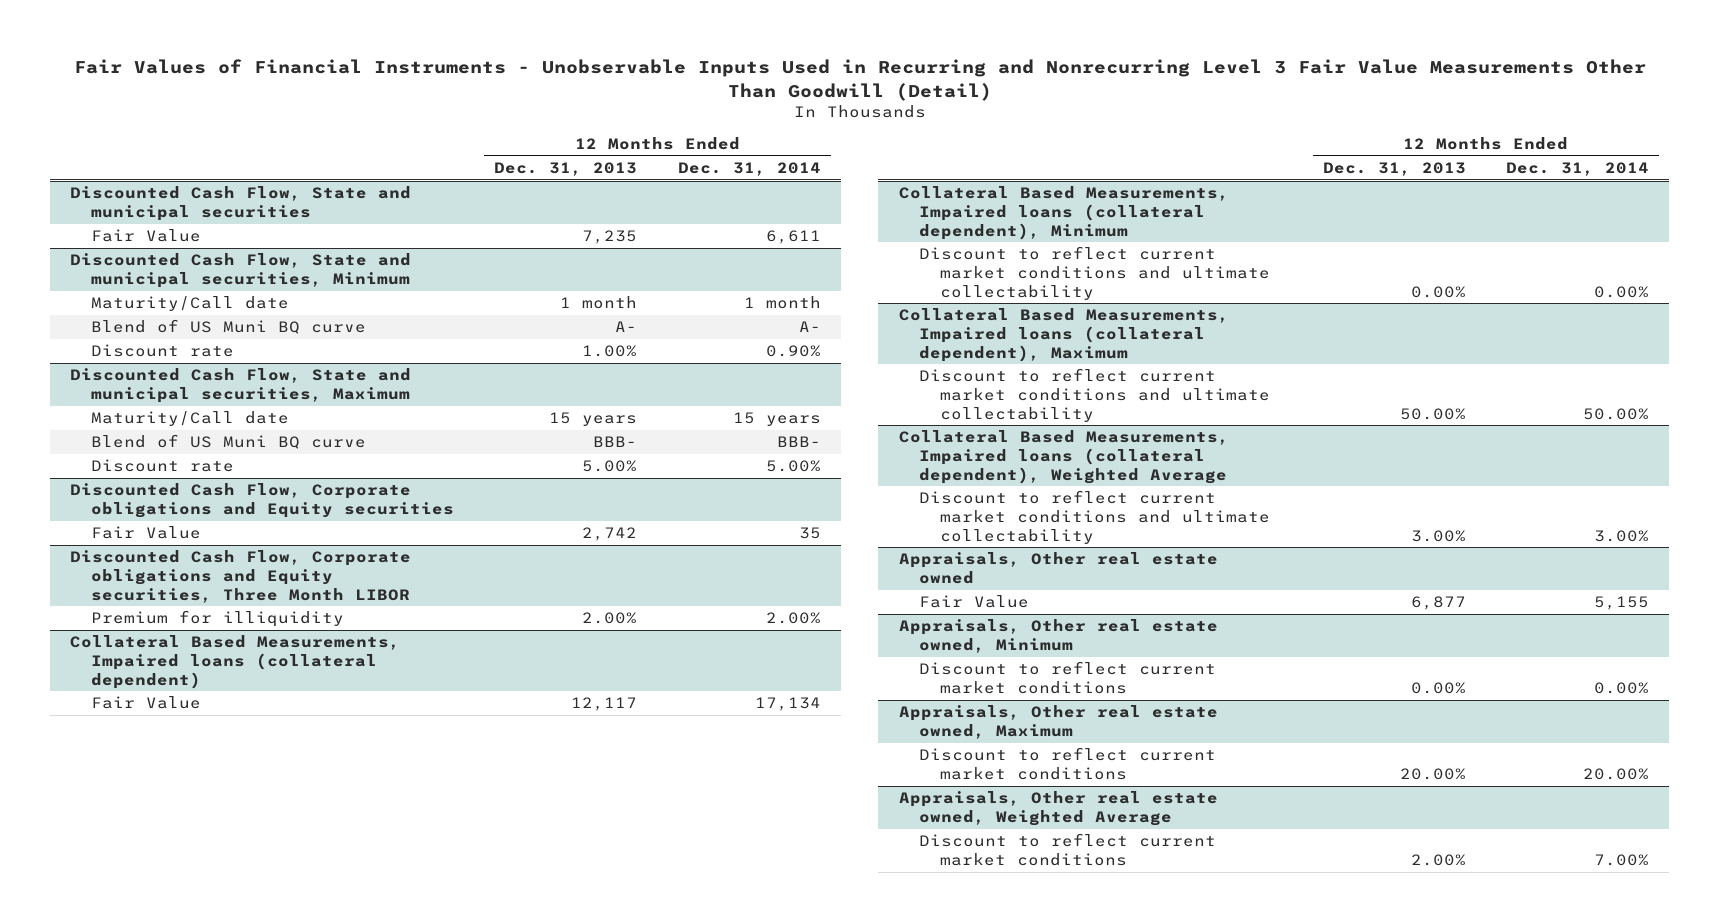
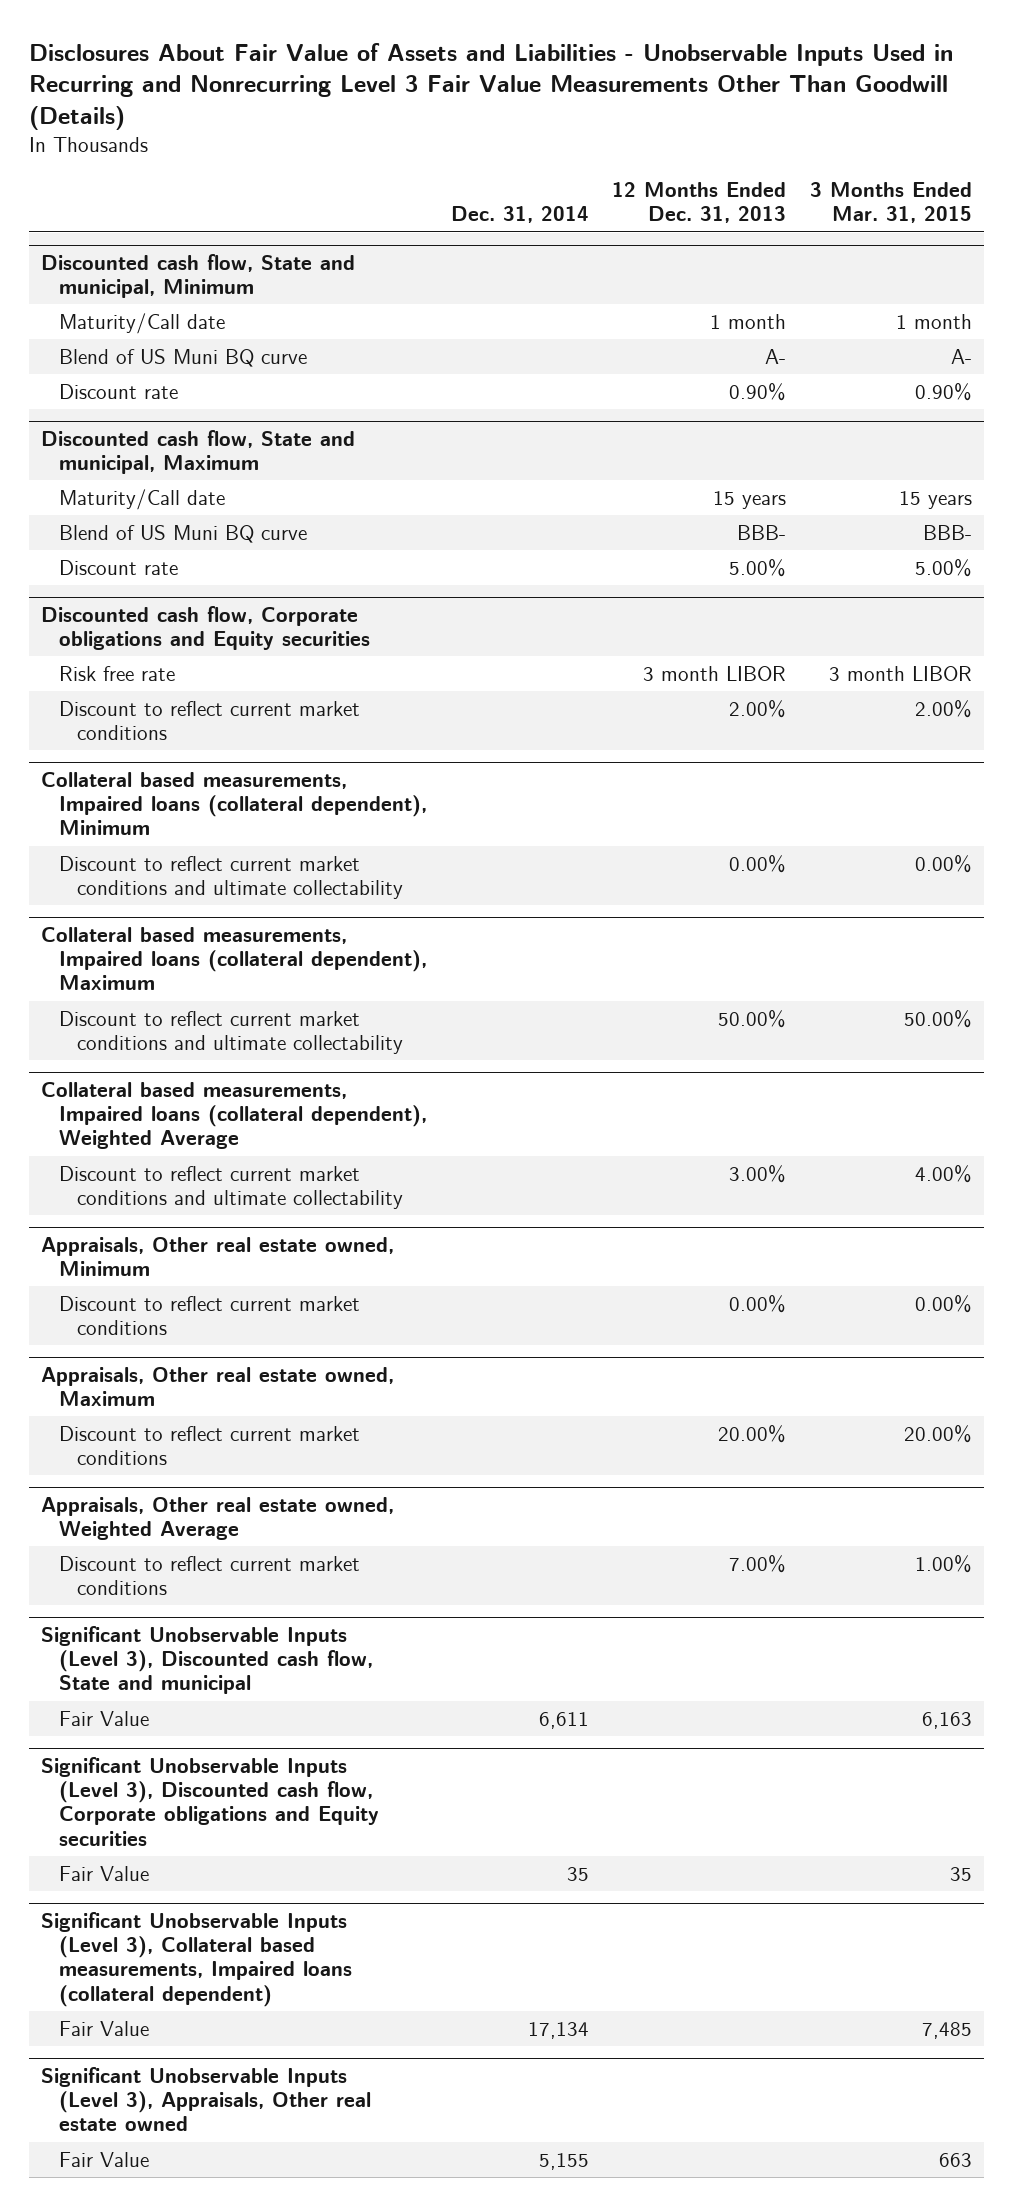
- Fair Values of Financial Instruments - Unobservable Inputs Used in Recurring and Nonrecurring Level 3 Fair Value Measurements Other Than Goodwill (Detail)
+ Disclosures About Fair Value of Assets and Liabilities - Unobservable Inputs Used in Recurring and Nonrecurring Level 3 Fair Value Measurements Other Than Goodwill (Details)
- | 12 Months Ended Dec. 31, 2013 | 12 Months Ended Dec. 31, 2014
+ | Dec. 31, 2014 | 12 Months Ended Dec. 31, 2013 | 3 Months Ended Mar. 31, 2015
- Discounted Cash Flow, State and municipal securities
- Fair Value | 7,235 | 6,611
- Discounted Cash Flow, State and municipal securities, Minimum
+ Discounted cash flow, State and municipal, Minimum
- Discount rate | 1.00% | 0.90%
- Discounted Cash Flow, State and municipal securities, Maximum
+ Discount rate | | 0.90% | 0.90%
+ Discounted cash flow, State and municipal, Maximum
- Discounted Cash Flow, Corporate obligations and Equity securities
- Fair Value | 2,742 | 35
- Discounted Cash Flow, Corporate obligations and Equity securities, Three Month LIBOR
- Premium for illiquidity | 2.00% | 2.00%
- Collateral Based Measurements, Impaired loans (collateral dependent)
- Fair Value | 12,117 | 17,134
- Collateral Based Measurements, Impaired loans (collateral dependent), Minimum
+ Discounted cash flow, Corporate obligations and Equity securities
+ Risk free rate | | 3 month LIBOR | 3 month LIBOR
+ Discount to reflect current market conditions | | 2.00% | 2.00%
+ Collateral based measurements, Impaired loans (collateral dependent), Minimum
- Collateral Based Measurements, Impaired loans (collateral dependent), Maximum
+ Collateral based measurements, Impaired loans (collateral dependent), Maximum
- Collateral Based Measurements, Impaired loans (collateral dependent), Weighted Average
+ Collateral based measurements, Impaired loans (collateral dependent), Weighted Average
- Appraisals, Other real estate owned
- Fair Value | 6,877 | 5,155
@ Appraisals, Other real estate owned, Weighted Average
- Discount to reflect current market conditions | 2.00% | 7.00%
+ Discount to reflect current market conditions | | 7.00% | 1.00%
+ Significant Unobservable Inputs (Level 3), Discounted cash flow, State and municipal
+ Fair Value | 6,611 | | 6,163
+ Significant Unobservable Inputs (Level 3), Discounted cash flow, Corporate obligations and Equity securities
+ Fair Value | 35 | | 35
+ Significant Unobservable Inputs (Level 3), Collateral based measurements, Impaired loans (collateral dependent)
+ Fair Value | 17,134 | | 7,485
+ Significant Unobservable Inputs (Level 3), Appraisals, Other real estate owned
+ Fair Value | 5,155 | | 663

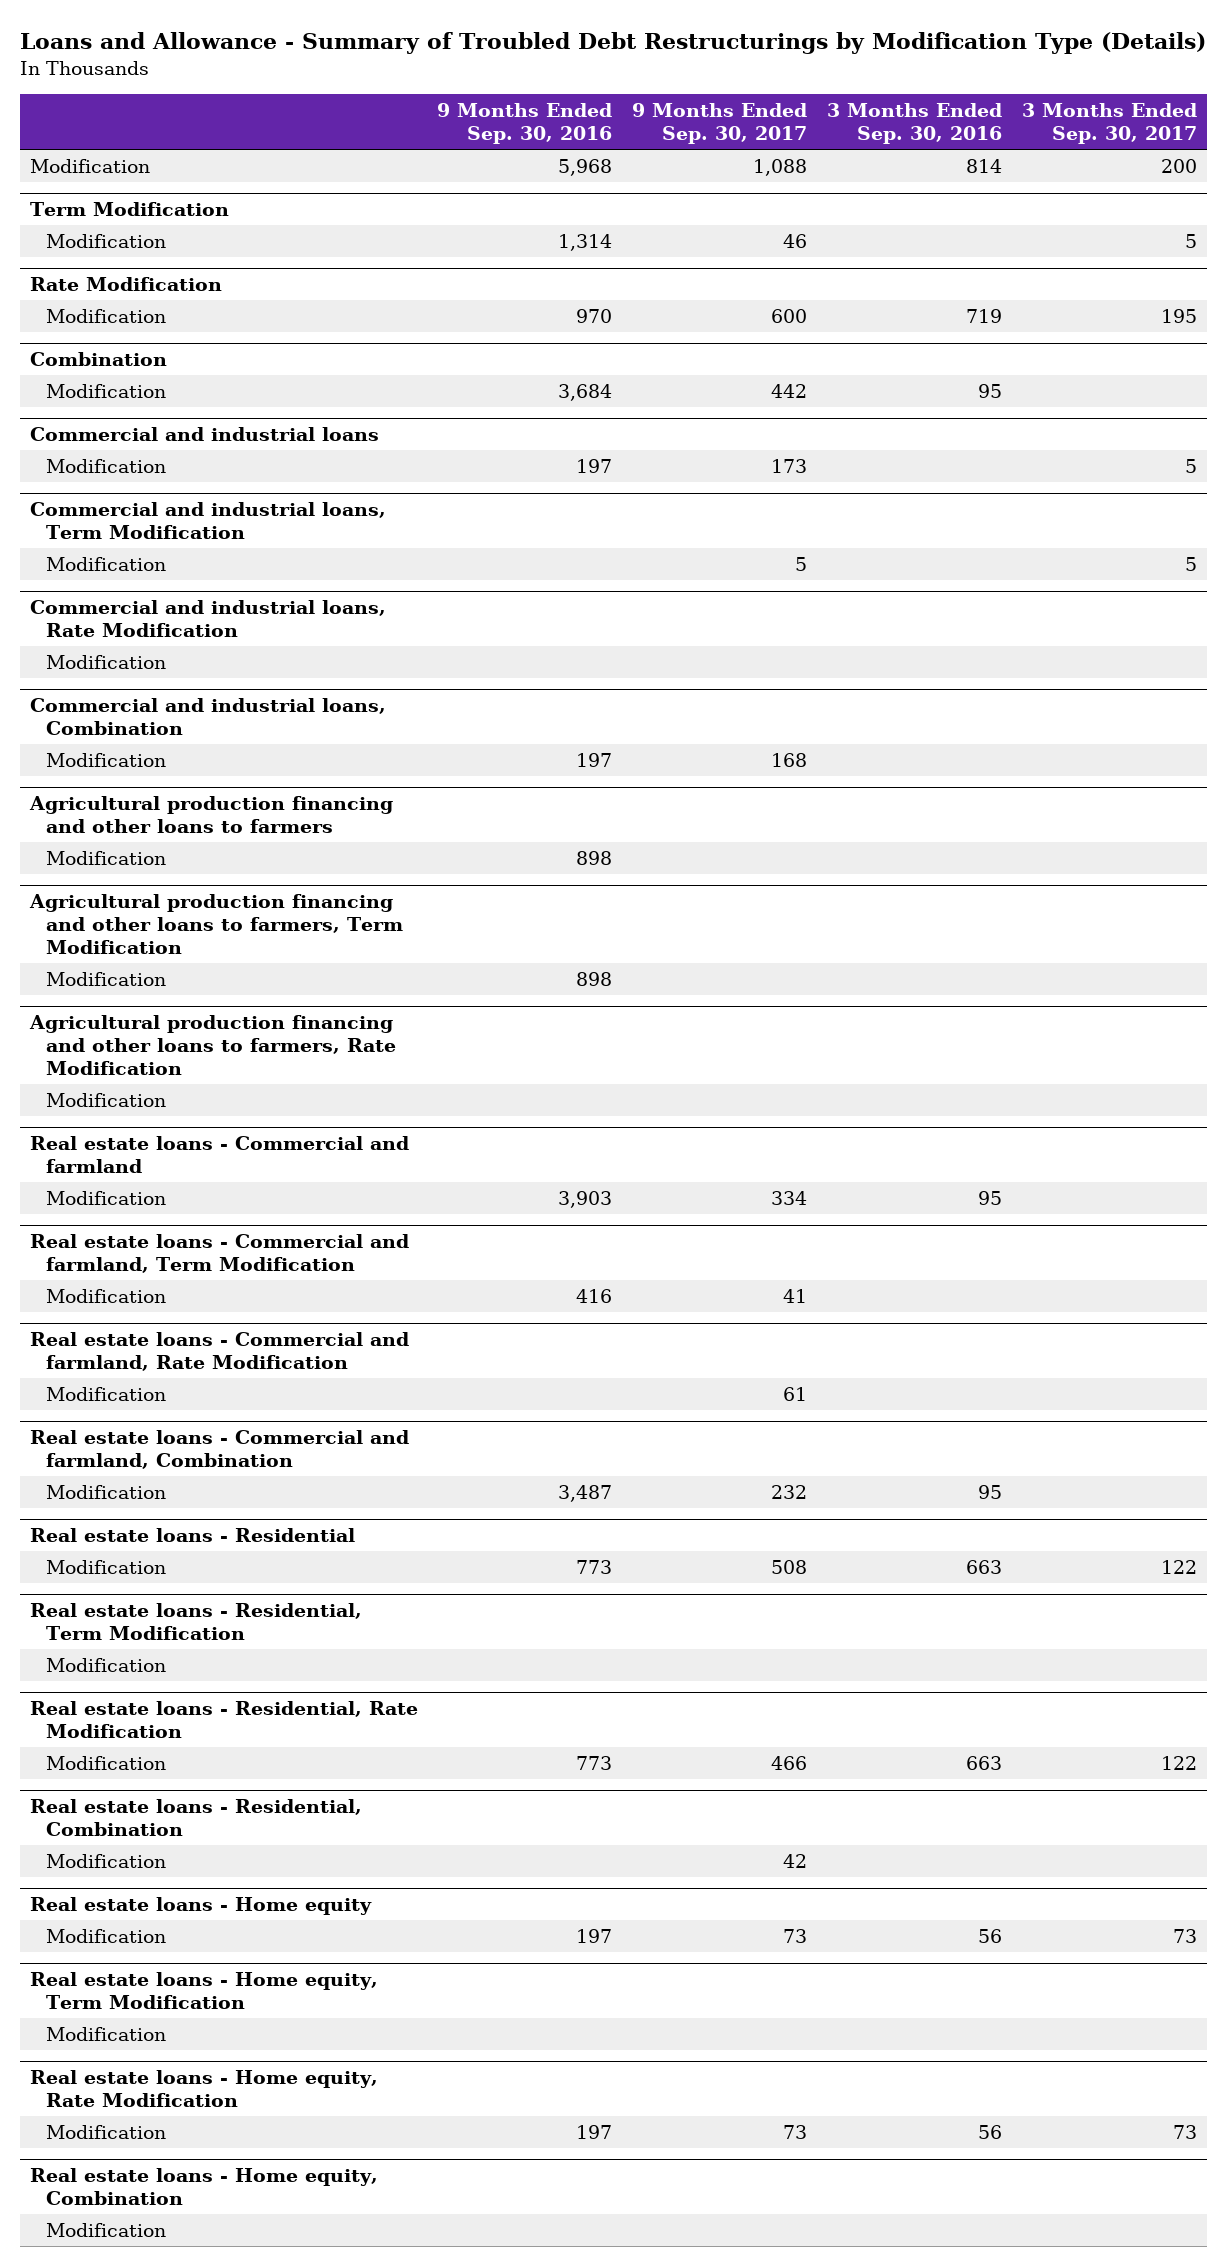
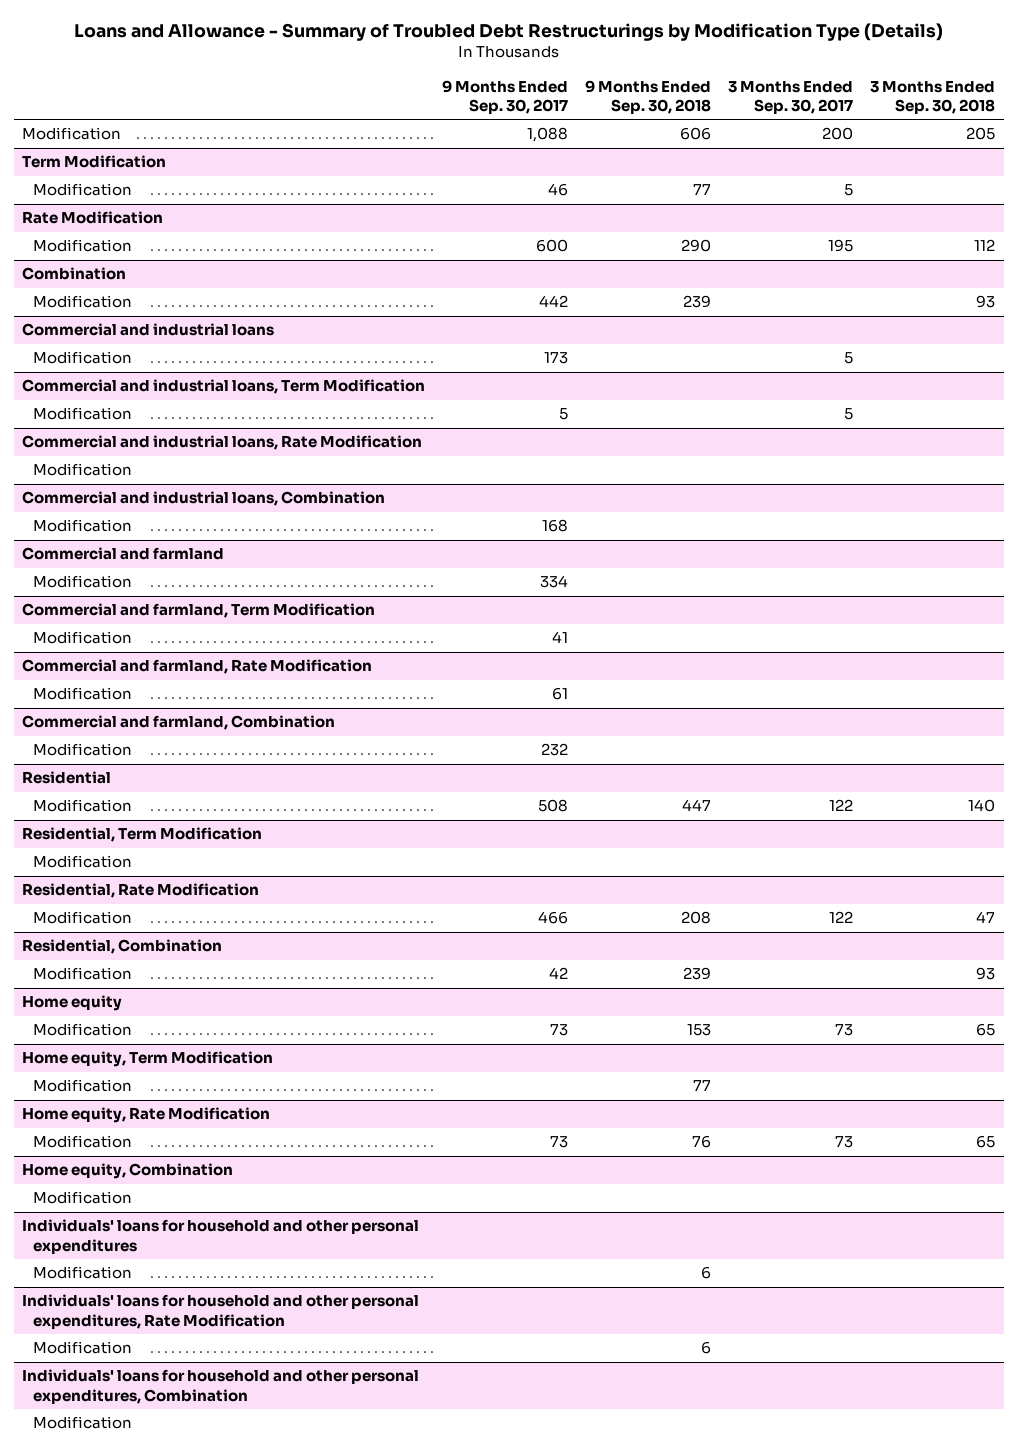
- | 9 Months Ended Sep. 30, 2016 | 9 Months Ended Sep. 30, 2017 | 3 Months Ended Sep. 30, 2016 | 3 Months Ended Sep. 30, 2017
+ | 9 Months Ended Sep. 30, 2017 | 9 Months Ended Sep. 30, 2018 | 3 Months Ended Sep. 30, 2017 | 3 Months Ended Sep. 30, 2018
- Agricultural production financing and other loans to farmers
- Modification | 898 | | |
- Agricultural production financing and other loans to farmers, Term Modification
- Modification | 898 | | |
- Agricultural production financing and other loans to farmers, Rate Modification
- Modification
- Real estate loans - Commercial and farmland
+ Commercial and farmland
- Real estate loans - Commercial and farmland, Term Modification
+ Commercial and farmland, Term Modification
- Real estate loans - Commercial and farmland, Rate Modification
+ Commercial and farmland, Rate Modification
- Real estate loans - Commercial and farmland, Combination
+ Commercial and farmland, Combination
- Real estate loans - Residential
+ Residential
- Real estate loans - Residential, Term Modification
+ Residential, Term Modification
- Real estate loans - Residential, Rate Modification
+ Residential, Rate Modification
- Real estate loans - Residential, Combination
+ Residential, Combination
- Real estate loans - Home equity
+ Home equity
- Real estate loans - Home equity, Term Modification
+ Home equity, Term Modification
- Real estate loans - Home equity, Rate Modification
+ Home equity, Rate Modification
- Real estate loans - Home equity, Combination
+ Home equity, Combination
+ Individuals' loans for household and other personal expenditures
+ Modification | | 6 | |
+ Individuals' loans for household and other personal expenditures, Rate Modification
+ Modification | | 6 | |
+ Individuals' loans for household and other personal expenditures, Combination
+ Modification

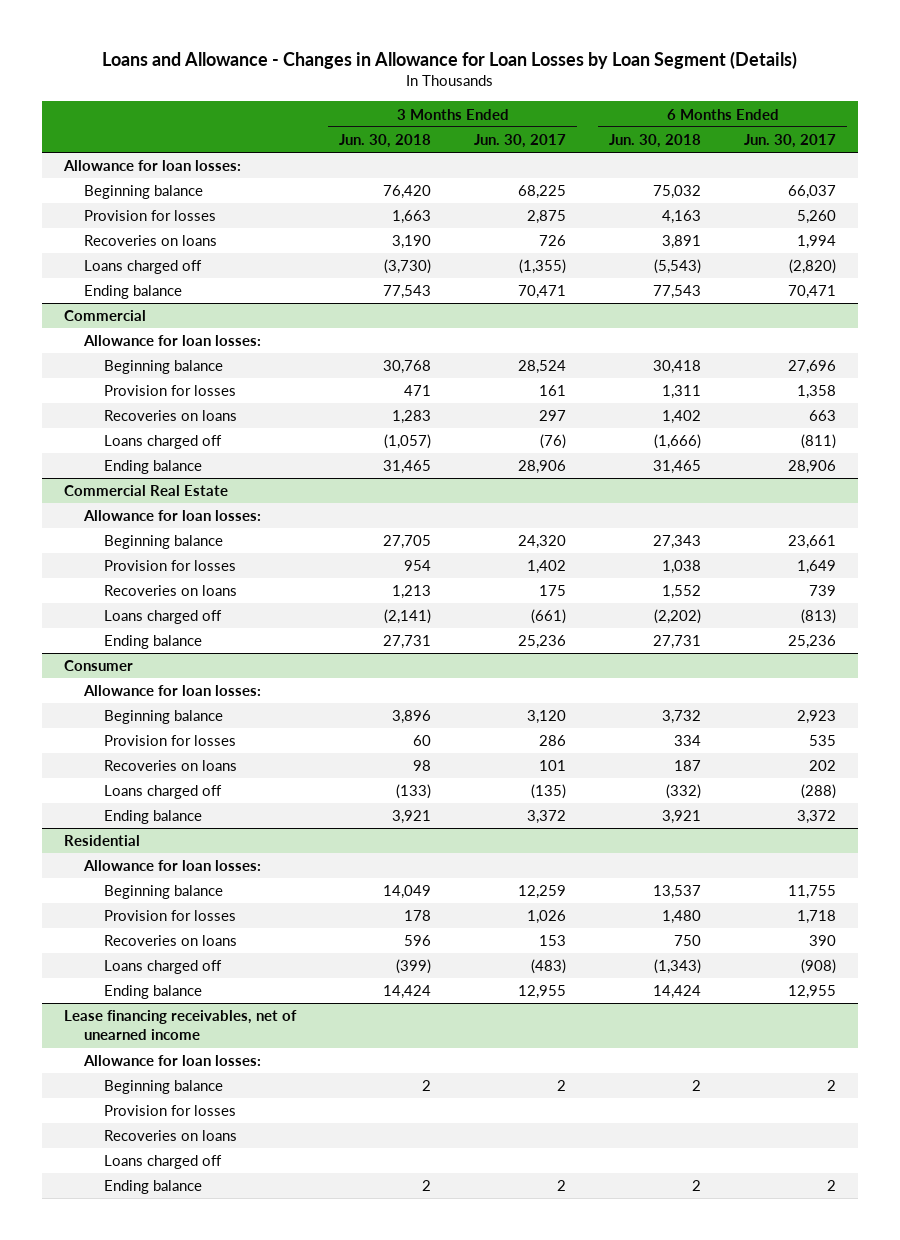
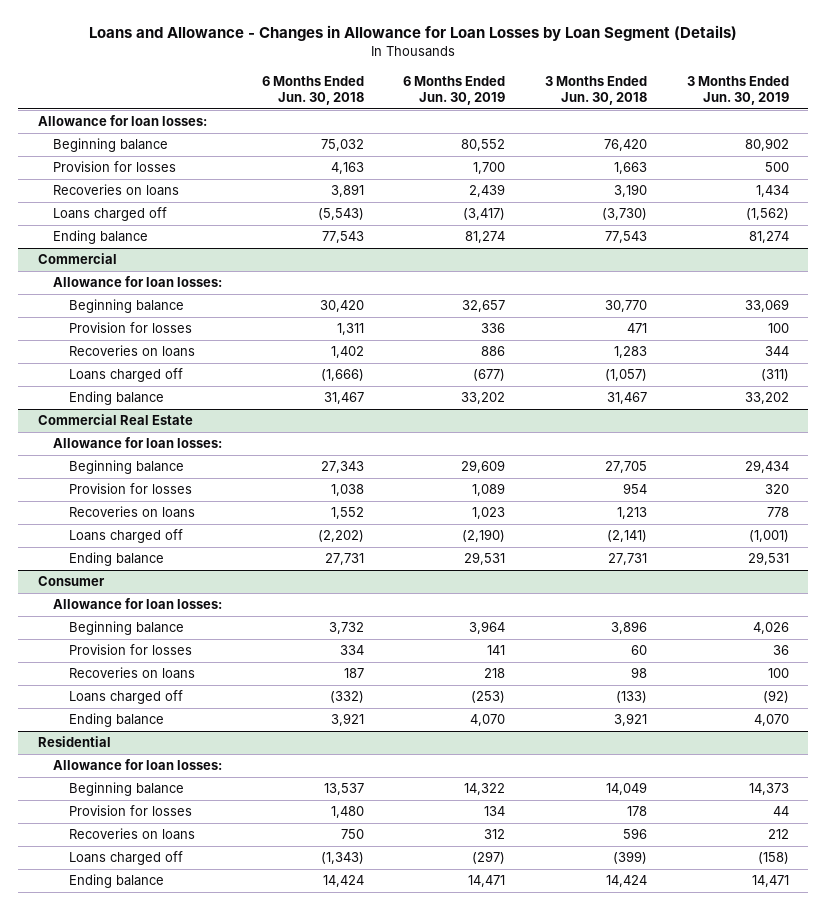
- | 3 Months Ended Jun. 30, 2018 | 3 Months Ended Jun. 30, 2017 | 6 Months Ended Jun. 30, 2018 | 6 Months Ended Jun. 30, 2017
+ | 6 Months Ended Jun. 30, 2018 | 6 Months Ended Jun. 30, 2019 | 3 Months Ended Jun. 30, 2018 | 3 Months Ended Jun. 30, 2019
@ Commercial
- Beginning balance | 30,768 | 28,524 | 30,418 | 27,696
+ Beginning balance | 30,420 | 32,657 | 30,770 | 33,069
- Ending balance | 31,465 | 28,906 | 31,465 | 28,906
+ Ending balance | 31,467 | 33,202 | 31,467 | 33,202
- Lease financing receivables, net of unearned income
- Allowance for loan losses:
- Beginning balance | 2 | 2 | 2 | 2
- Provision for losses
- Recoveries on loans
- Loans charged off
- Ending balance | 2 | 2 | 2 | 2

